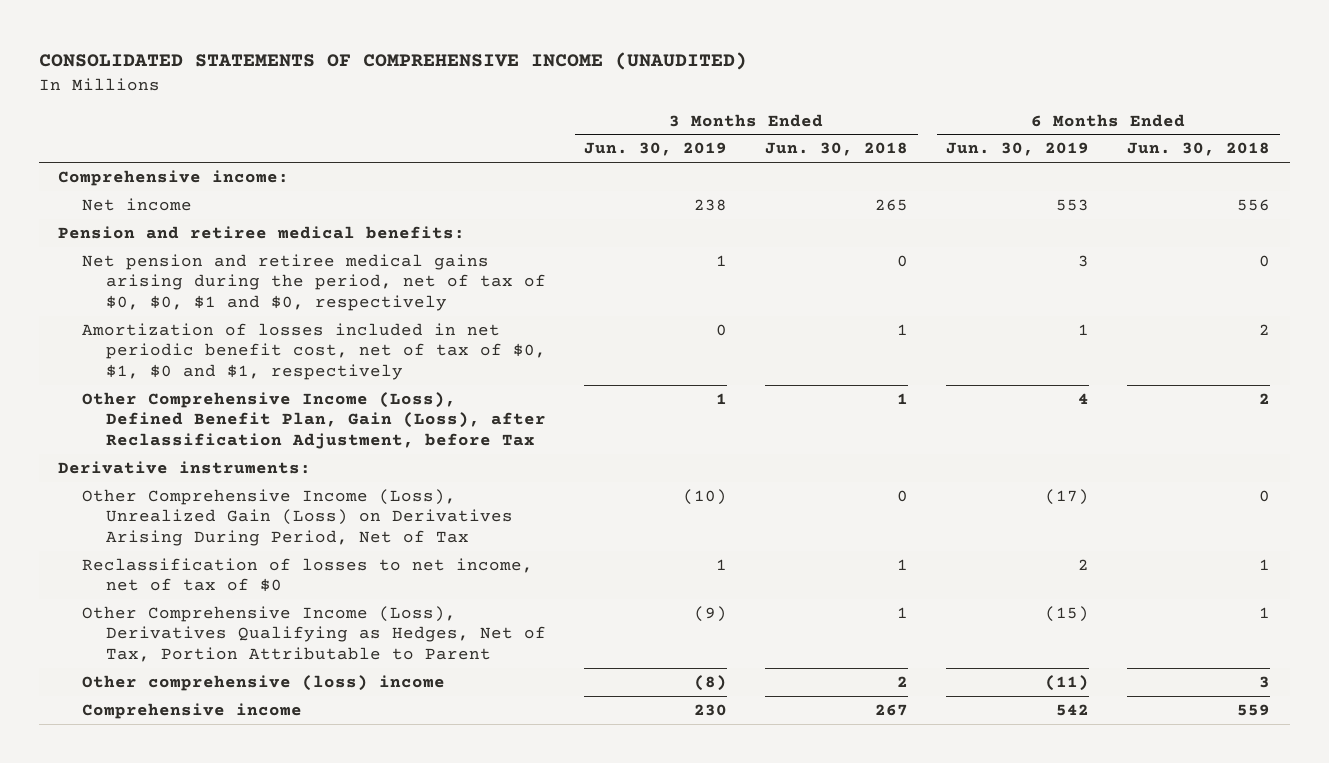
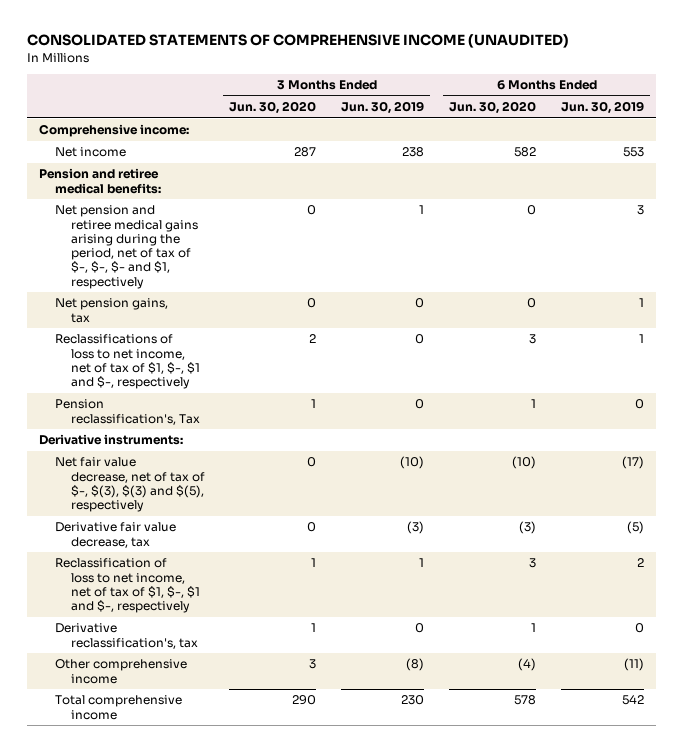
- | 3 Months Ended Jun. 30, 2019 | 3 Months Ended Jun. 30, 2018 | 6 Months Ended Jun. 30, 2019 | 6 Months Ended Jun. 30, 2018
+ | 3 Months Ended Jun. 30, 2020 | 3 Months Ended Jun. 30, 2019 | 6 Months Ended Jun. 30, 2020 | 6 Months Ended Jun. 30, 2019
- Net pension and retiree medical gains arising during the period, net of tax of $0, $0, $1 and $0, respectively | 1 | 0 | 3 | 0
- Amortization of losses included in net periodic benefit cost, net of tax of $0, $1, $0 and $1, respectively | 0 | 1 | 1 | 2
- Other Comprehensive Income (Loss), Defined Benefit Plan, Gain (Loss), after Reclassification Adjustment, before Tax | 1 | 1 | 4 | 2
+ Net pension and retiree medical gains arising during the period, net of tax of $-, $-, $- and $1, respectively | 0 | 1 | 0 | 3
+ Net pension gains, tax | 0 | 0 | 0 | 1
+ Reclassifications of loss to net income, net of tax of $1, $-, $1 and $-, respectively | 2 | 0 | 3 | 1
+ Pension reclassification's, Tax | 1 | 0 | 1 | 0
- Other Comprehensive Income (Loss), Unrealized Gain (Loss) on Derivatives Arising During Period, Net of Tax | (10) | 0 | (17) | 0
- Reclassification of losses to net income, net of tax of $0 | 1 | 1 | 2 | 1
- Other Comprehensive Income (Loss), Derivatives Qualifying as Hedges, Net of Tax, Portion Attributable to Parent | (9) | 1 | (15) | 1
- Other comprehensive (loss) income | (8) | 2 | (11) | 3
- Comprehensive income | 230 | 267 | 542 | 559
+ Net fair value decrease, net of tax of $-, $(3), $(3) and $(5), respectively | 0 | (10) | (10) | (17)
+ Derivative fair value decrease, tax | 0 | (3) | (3) | (5)
+ Reclassification of loss to net income, net of tax of $1, $-, $1 and $-, respectively | 1 | 1 | 3 | 2
+ Derivative reclassification's, tax | 1 | 0 | 1 | 0
+ Other comprehensive income | 3 | (8) | (4) | (11)
+ Total comprehensive income | 290 | 230 | 578 | 542

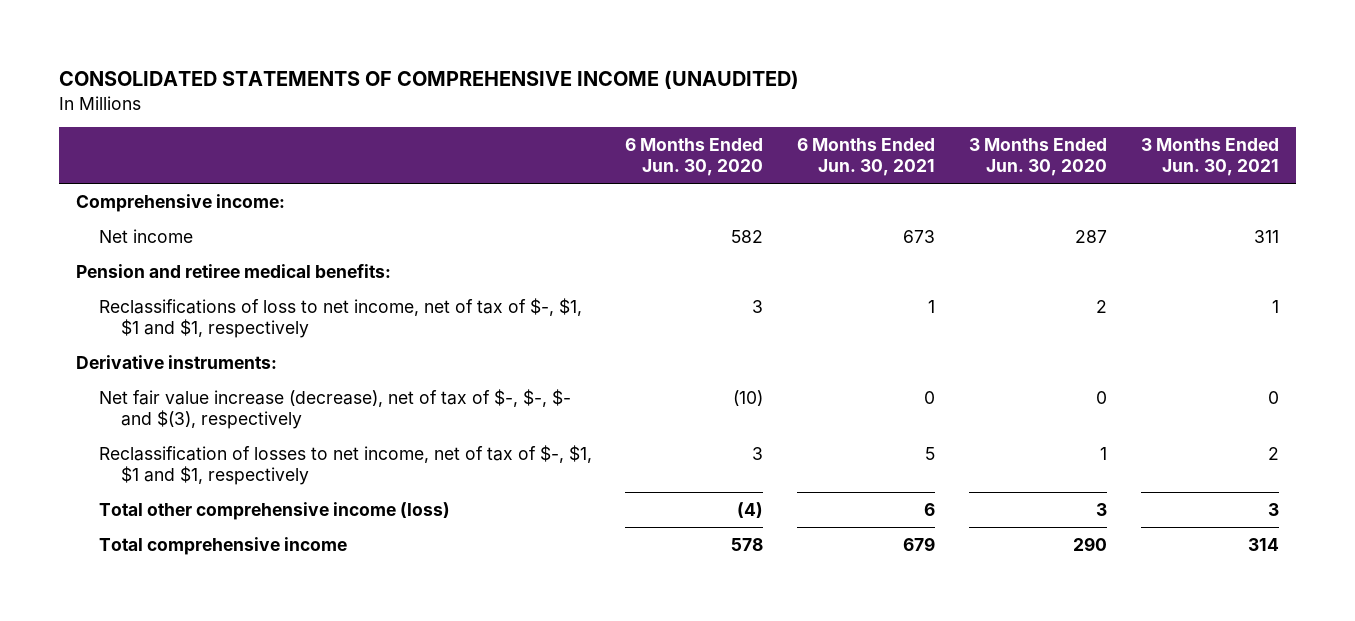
- | 3 Months Ended Jun. 30, 2020 | 3 Months Ended Jun. 30, 2019 | 6 Months Ended Jun. 30, 2020 | 6 Months Ended Jun. 30, 2019
+ | 6 Months Ended Jun. 30, 2020 | 6 Months Ended Jun. 30, 2021 | 3 Months Ended Jun. 30, 2020 | 3 Months Ended Jun. 30, 2021
- Net pension and retiree medical gains arising during the period, net of tax of $-, $-, $- and $1, respectively | 0 | 1 | 0 | 3
- Net pension gains, tax | 0 | 0 | 0 | 1
- Reclassifications of loss to net income, net of tax of $1, $-, $1 and $-, respectively | 2 | 0 | 3 | 1
- Pension reclassification's, Tax | 1 | 0 | 1 | 0
+ Reclassifications of loss to net income, net of tax of $-, $1, $1 and $1, respectively | 3 | 1 | 2 | 1
- Net fair value decrease, net of tax of $-, $(3), $(3) and $(5), respectively | 0 | (10) | (10) | (17)
- Derivative fair value decrease, tax | 0 | (3) | (3) | (5)
- Reclassification of loss to net income, net of tax of $1, $-, $1 and $-, respectively | 1 | 1 | 3 | 2
- Derivative reclassification's, tax | 1 | 0 | 1 | 0
- Other comprehensive income | 3 | (8) | (4) | (11)
+ Net fair value increase (decrease), net of tax of $-, $-, $- and $(3), respectively | (10) | 0 | 0 | 0
+ Reclassification of losses to net income, net of tax of $-, $1, $1 and $1, respectively | 3 | 5 | 1 | 2
+ Total other comprehensive income (loss) | (4) | 6 | 3 | 3

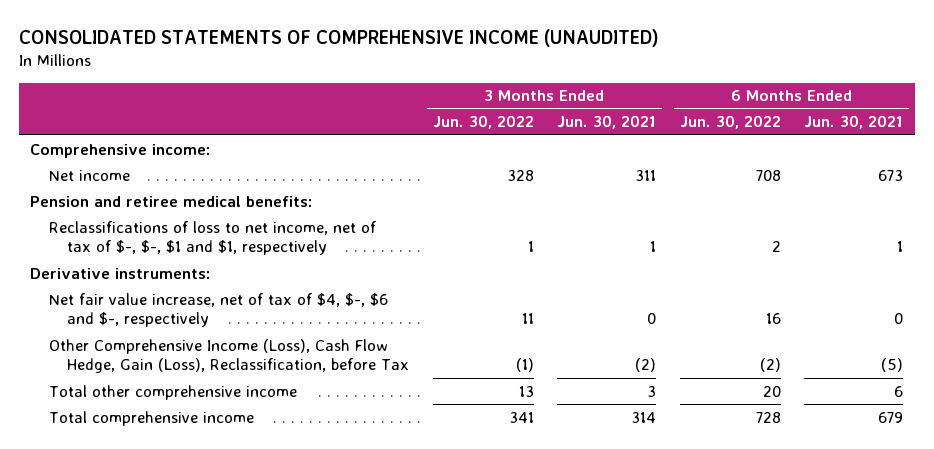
- | 6 Months Ended Jun. 30, 2020 | 6 Months Ended Jun. 30, 2021 | 3 Months Ended Jun. 30, 2020 | 3 Months Ended Jun. 30, 2021
+ | 3 Months Ended Jun. 30, 2022 | 3 Months Ended Jun. 30, 2021 | 6 Months Ended Jun. 30, 2022 | 6 Months Ended Jun. 30, 2021
- Reclassifications of loss to net income, net of tax of $-, $1, $1 and $1, respectively | 3 | 1 | 2 | 1
+ Reclassifications of loss to net income, net of tax of $-, $-, $1 and $1, respectively | 1 | 1 | 2 | 1
- Net fair value increase (decrease), net of tax of $-, $-, $- and $(3), respectively | (10) | 0 | 0 | 0
- Reclassification of losses to net income, net of tax of $-, $1, $1 and $1, respectively | 3 | 5 | 1 | 2
- Total other comprehensive income (loss) | (4) | 6 | 3 | 3
+ Net fair value increase, net of tax of $4, $-, $6 and $-, respectively | 11 | 0 | 16 | 0
+ Other Comprehensive Income (Loss), Cash Flow Hedge, Gain (Loss), Reclassification, before Tax | (1) | (2) | (2) | (5)
+ Total other comprehensive income | 13 | 3 | 20 | 6

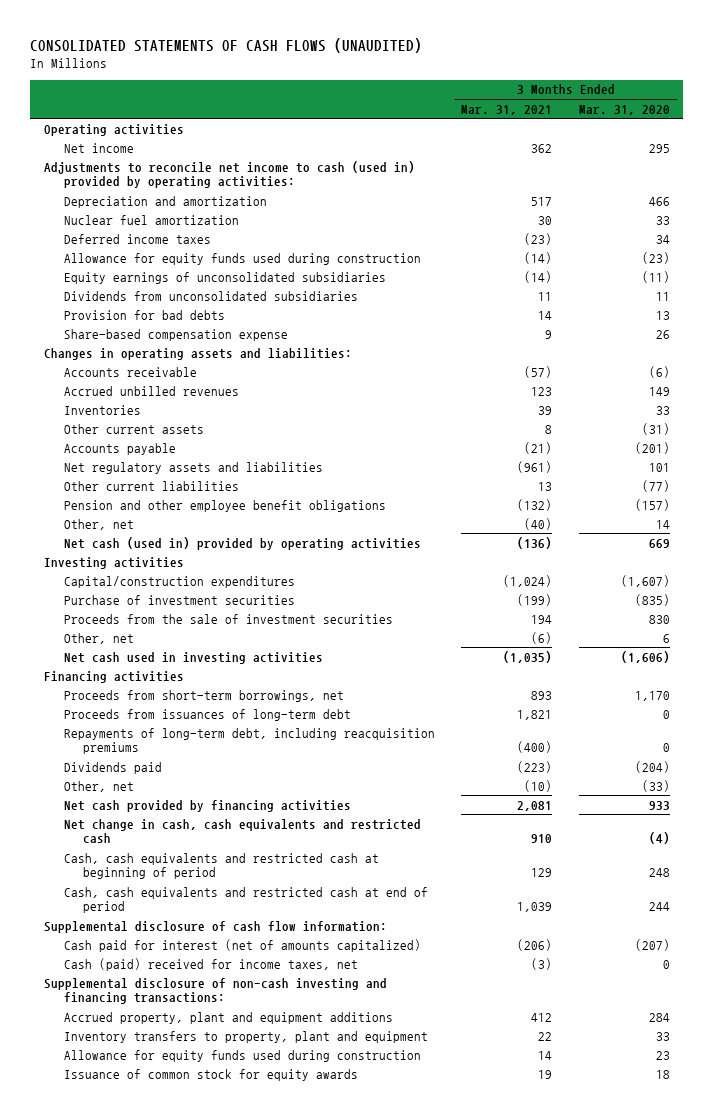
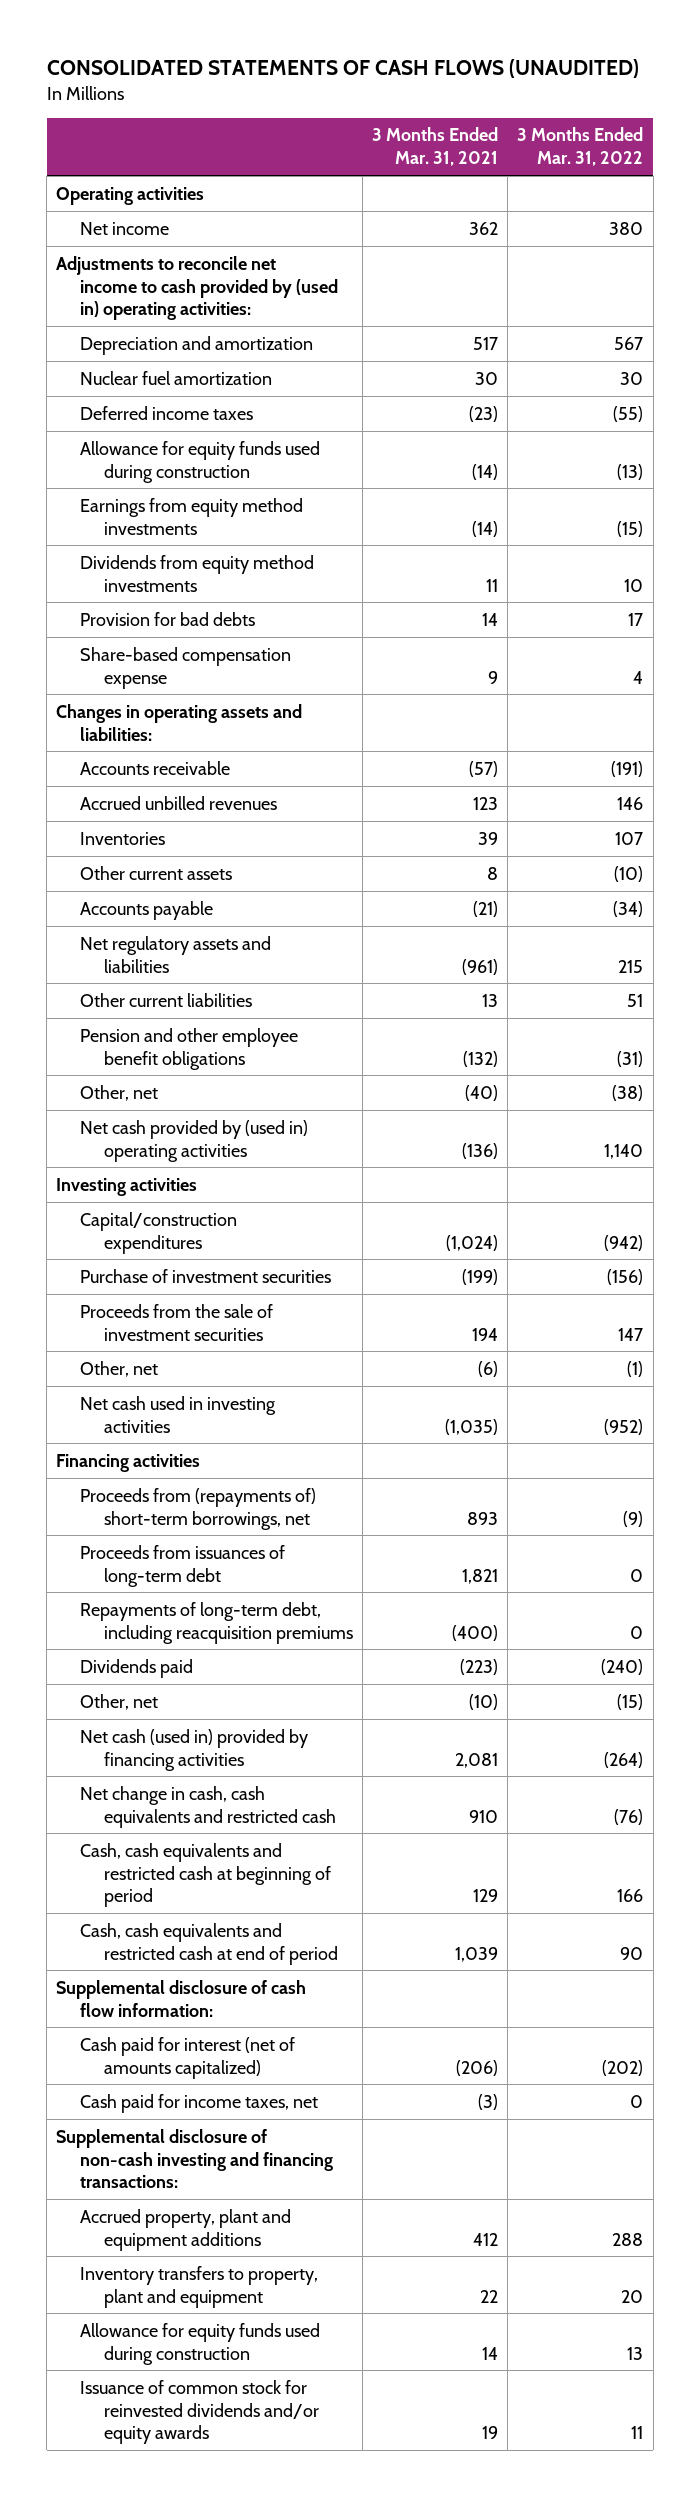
- | 3 Months Ended Mar. 31, 2021 | 3 Months Ended Mar. 31, 2020
+ | 3 Months Ended Mar. 31, 2021 | 3 Months Ended Mar. 31, 2022
- Adjustments to reconcile net income to cash (used in) provided by operating activities:
+ Adjustments to reconcile net income to cash provided by (used in) operating activities:
- Equity earnings of unconsolidated subsidiaries | (14) | (11)
- Dividends from unconsolidated subsidiaries | 11 | 11
+ Earnings from equity method investments | (14) | (15)
+ Dividends from equity method investments | 11 | 10
- Net cash (used in) provided by operating activities | (136) | 669
+ Net cash provided by (used in) operating activities | (136) | 1,140
- Proceeds from short-term borrowings, net | 893 | 1,170
+ Proceeds from (repayments of) short-term borrowings, net | 893 | (9)
- Net cash provided by financing activities | 2,081 | 933
+ Net cash (used in) provided by financing activities | 2,081 | (264)
- Cash (paid) received for income taxes, net | (3) | 0
+ Cash paid for income taxes, net | (3) | 0
- Issuance of common stock for equity awards | 19 | 18
+ Issuance of common stock for reinvested dividends and/or equity awards | 19 | 11

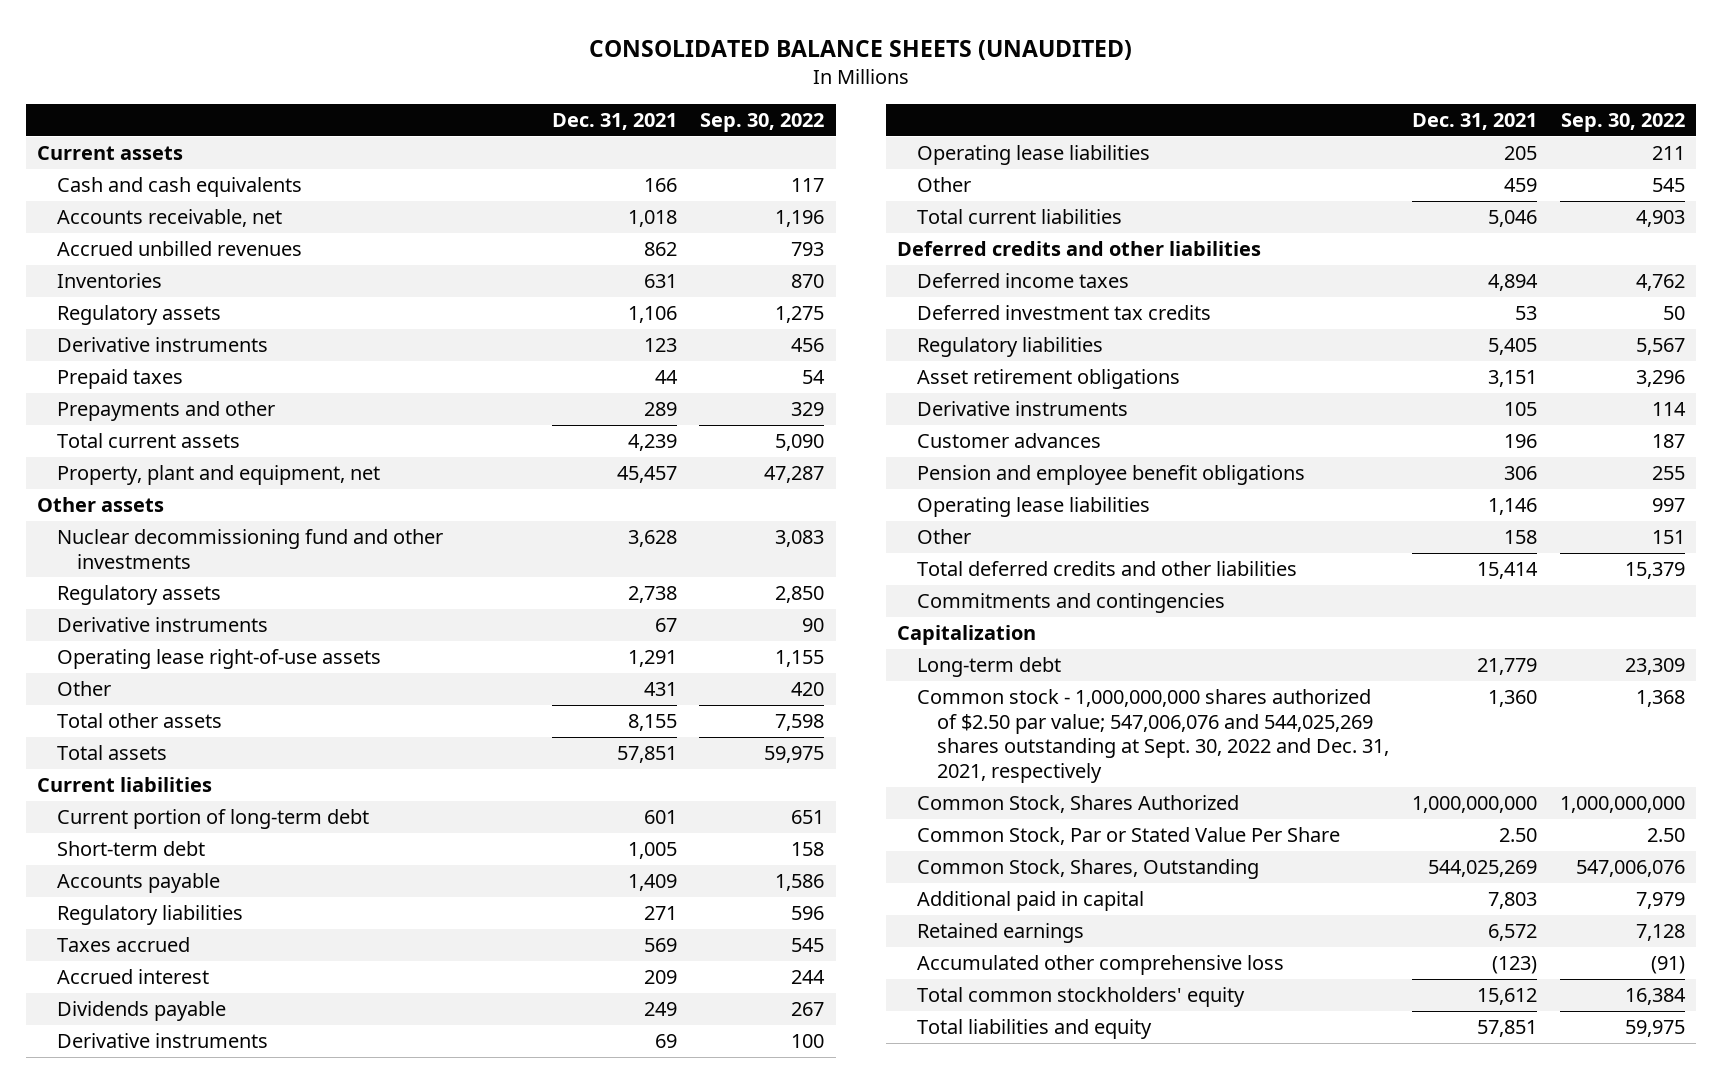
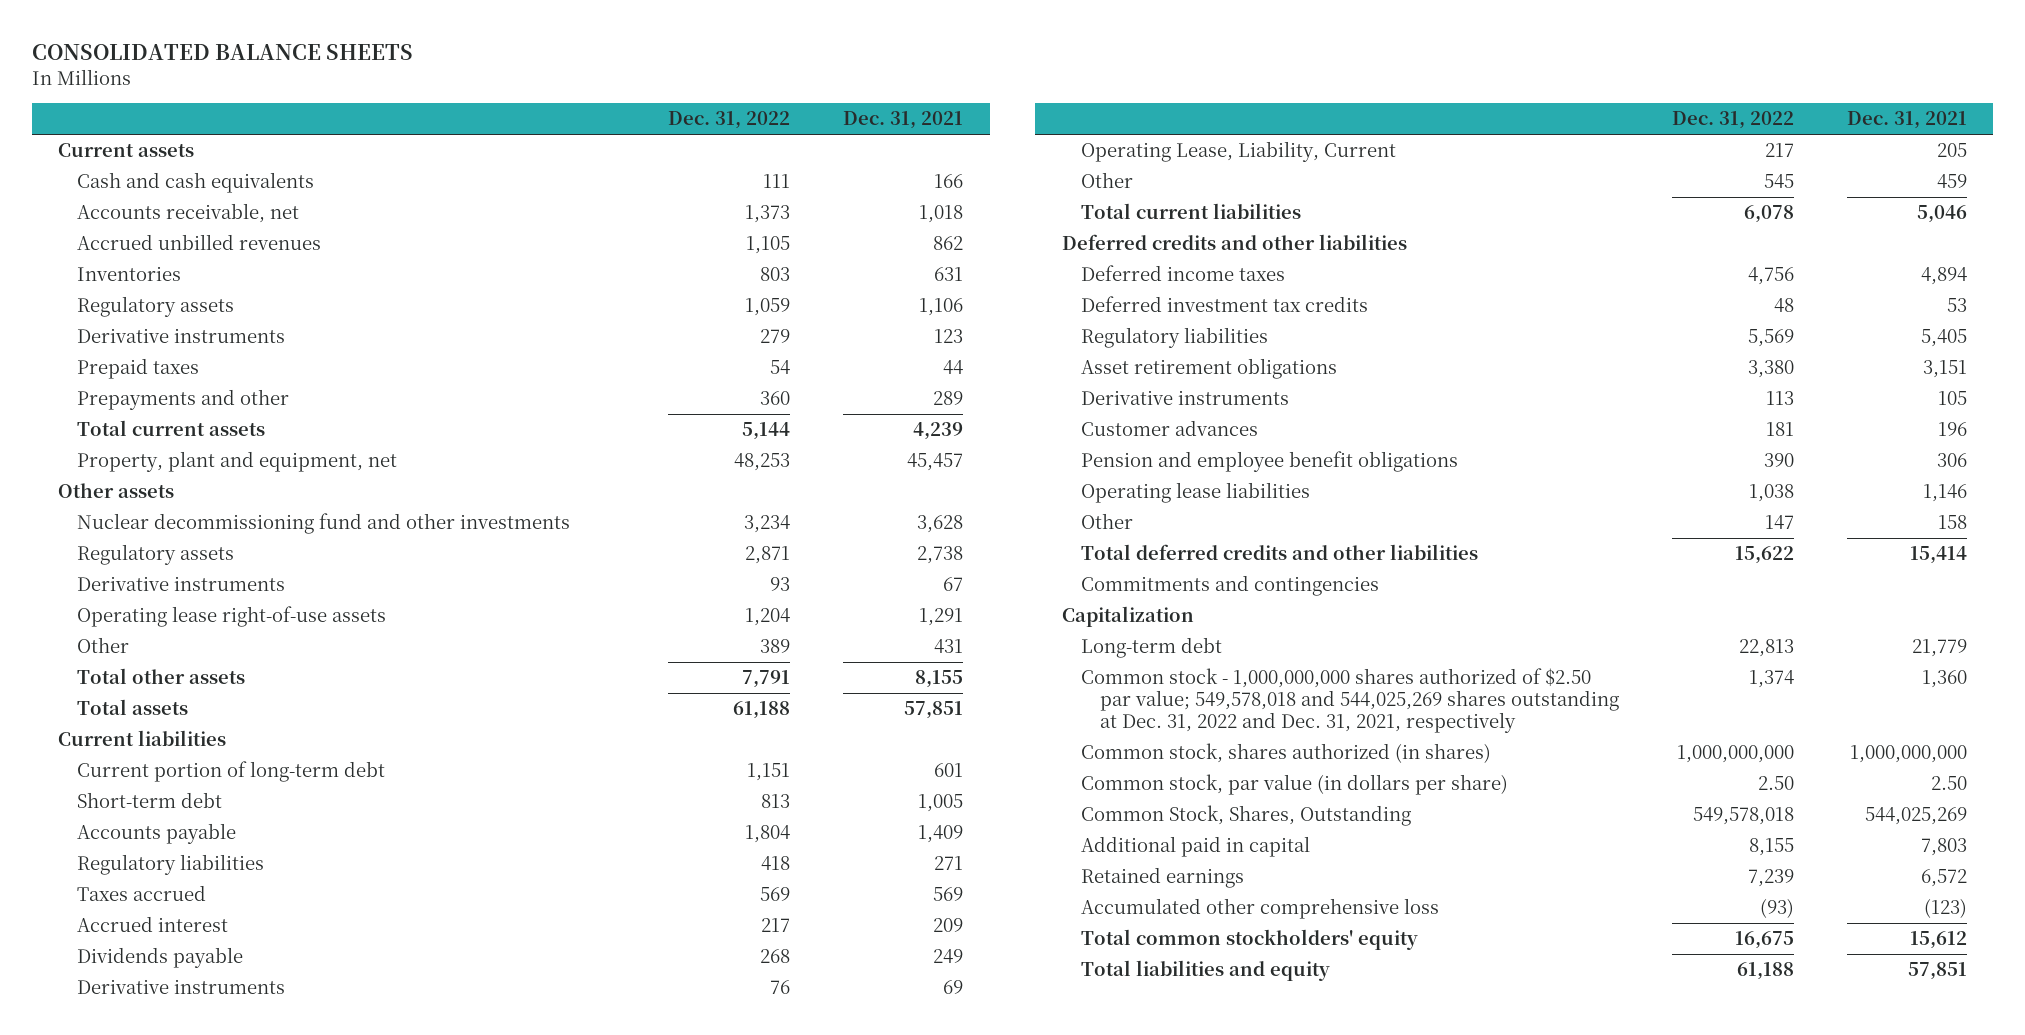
- CONSOLIDATED BALANCE SHEETS (UNAUDITED)
+ CONSOLIDATED BALANCE SHEETS
- | Dec. 31, 2021 | Sep. 30, 2022
+ | Dec. 31, 2022 | Dec. 31, 2021
- Operating lease liabilities | 205 | 211
+ Operating Lease, Liability, Current | 217 | 205
- Common stock - 1,000,000,000 shares authorized of $2.50 par value; 547,006,076 and 544,025,269 shares outstanding at Sept. 30, 2022 and Dec. 31, 2021, respectively | 1,360 | 1,368
- Common Stock, Shares Authorized | 1,000,000,000 | 1,000,000,000
- Common Stock, Par or Stated Value Per Share | 2.50 | 2.50
+ Common stock - 1,000,000,000 shares authorized of $2.50 par value; 549,578,018 and 544,025,269 shares outstanding at Dec. 31, 2022 and Dec. 31, 2021, respectively | 1,374 | 1,360
+ Common stock, shares authorized (in shares) | 1,000,000,000 | 1,000,000,000
+ Common stock, par value (in dollars per share) | 2.50 | 2.50

